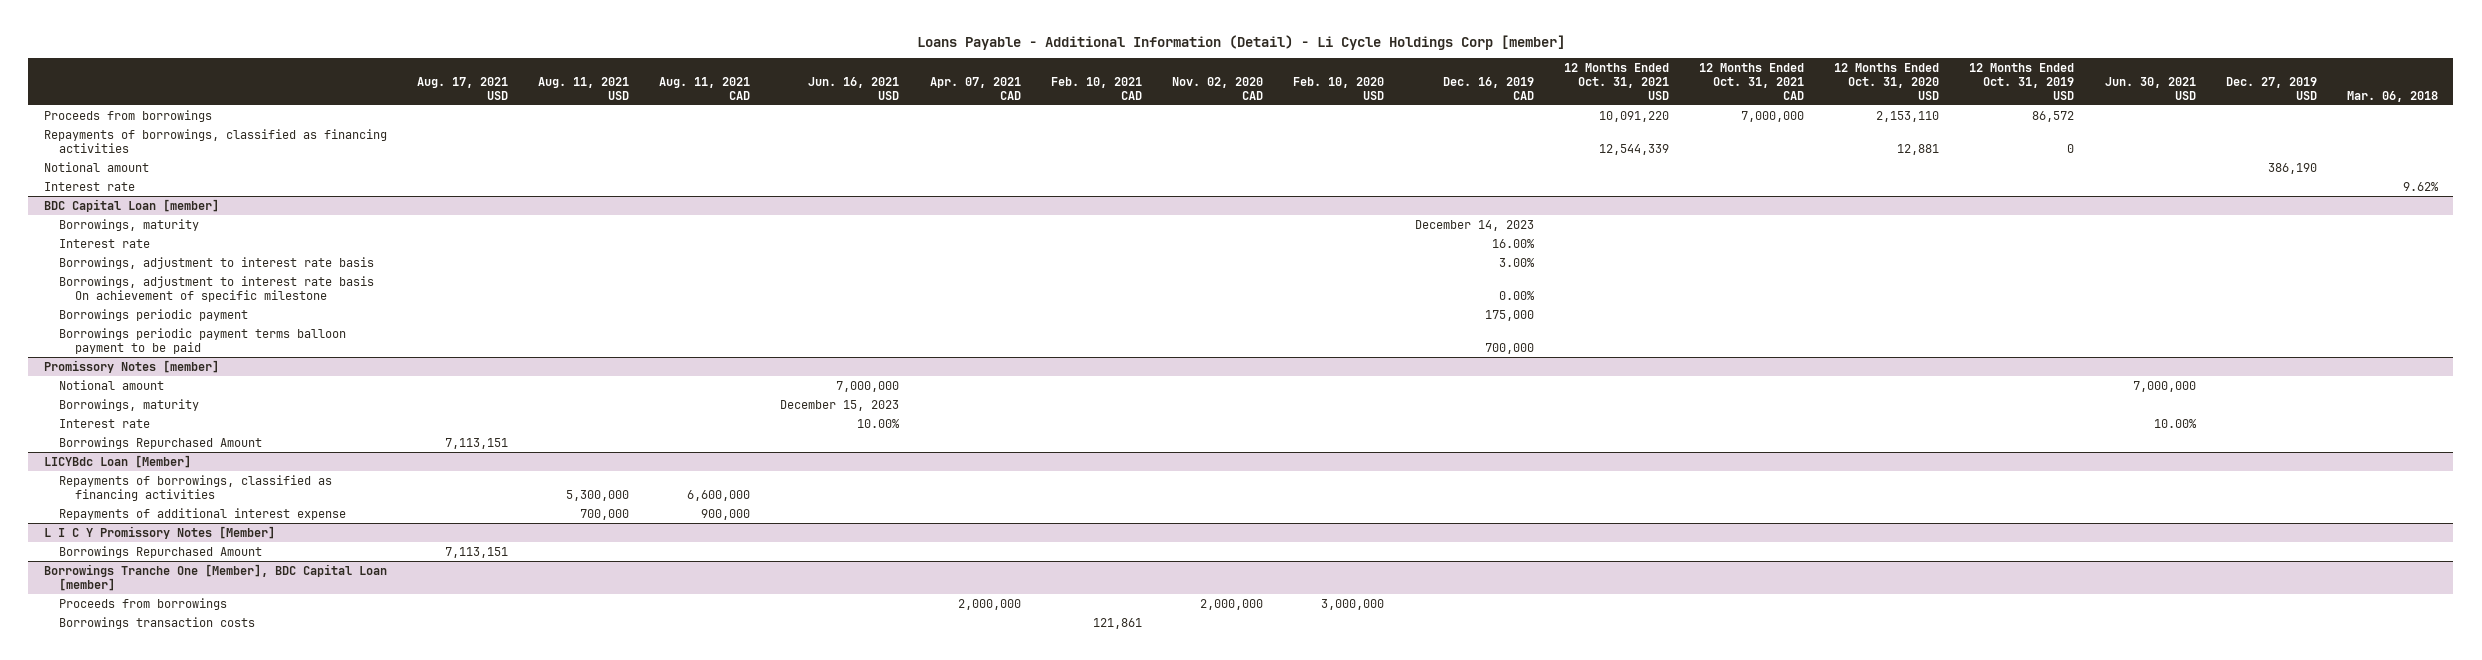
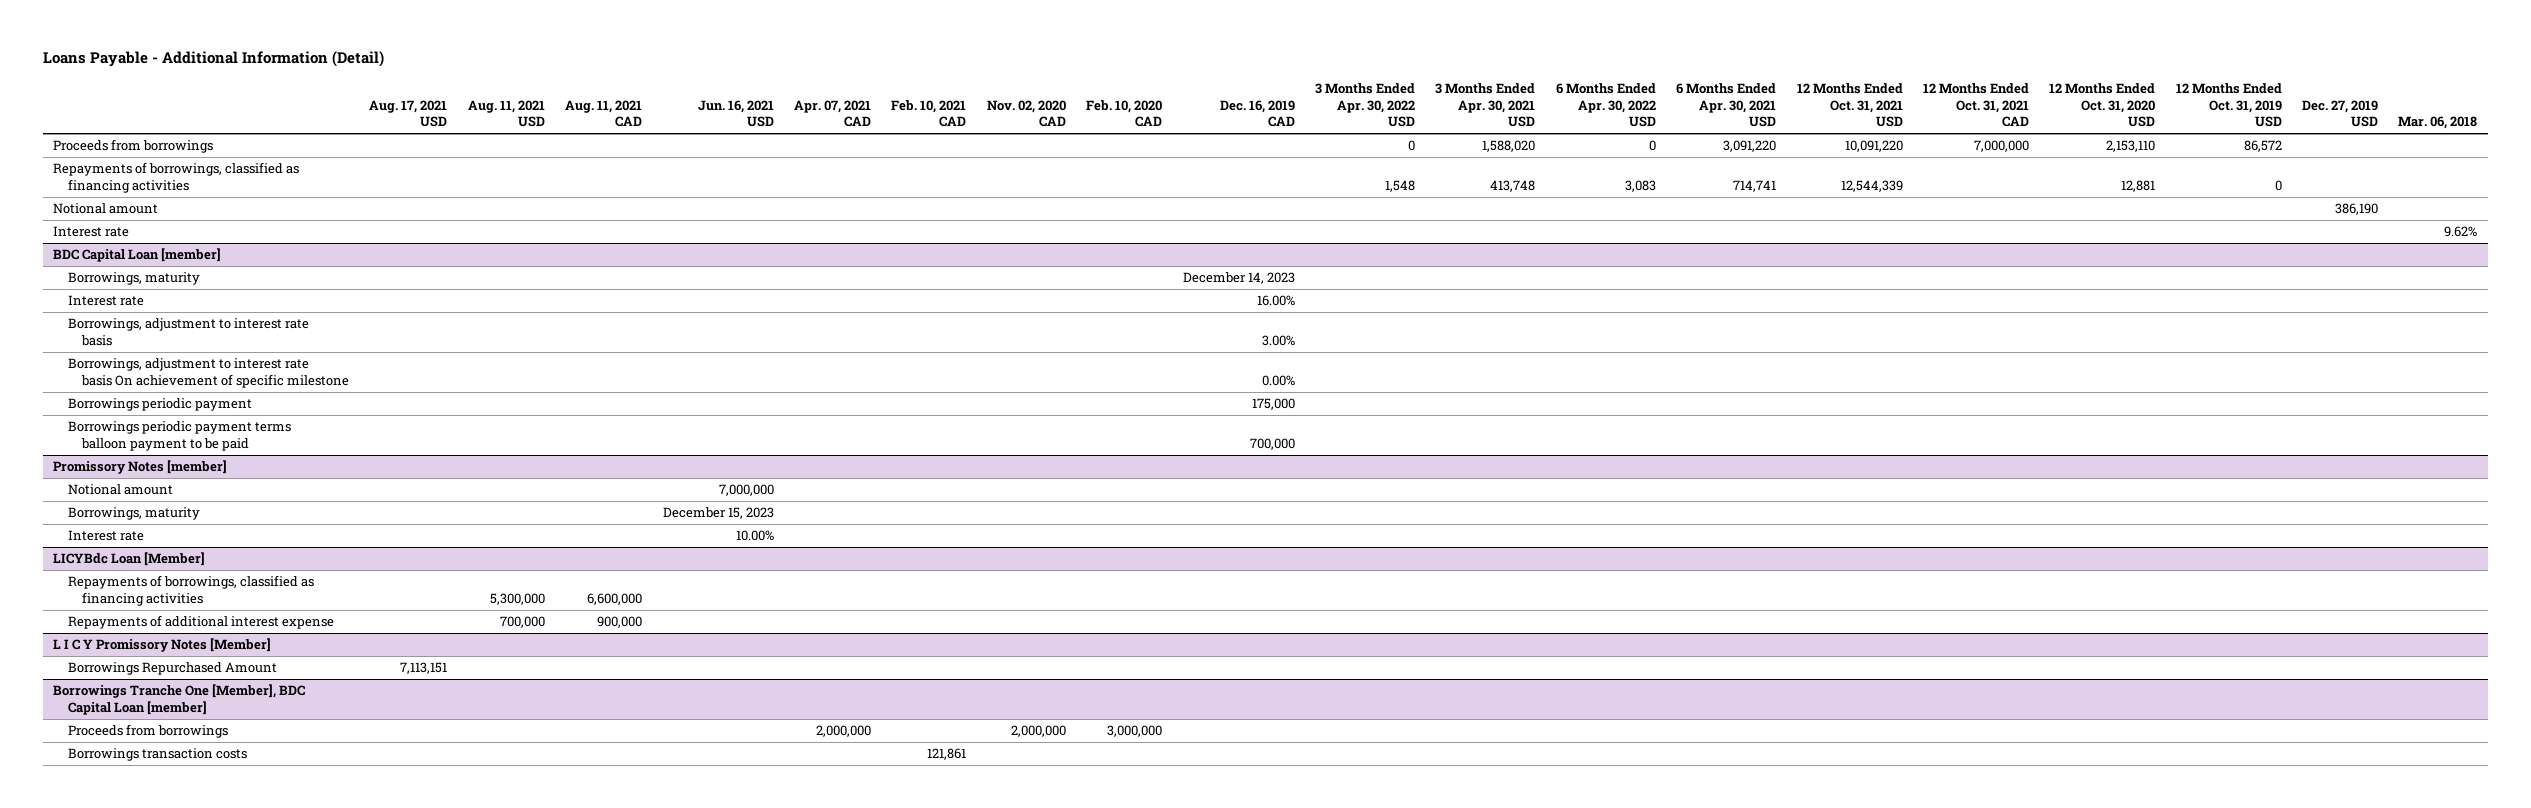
- Loans Payable - Additional Information (Detail) - Li Cycle Holdings Corp [member]
+ Loans Payable - Additional Information (Detail)
- | Aug. 17, 2021 USD | Aug. 11, 2021 USD | Aug. 11, 2021 CAD | Jun. 16, 2021 USD | Apr. 07, 2021 CAD | Feb. 10, 2021 CAD | Nov. 02, 2020 CAD | Feb. 10, 2020 USD | Dec. 16, 2019 CAD | 12 Months Ended Oct. 31, 2021 USD | 12 Months Ended Oct. 31, 2021 CAD | 12 Months Ended Oct. 31, 2020 USD | 12 Months Ended Oct. 31, 2019 USD | Jun. 30, 2021 USD | Dec. 27, 2019 USD | Mar. 06, 2018
+ | Aug. 17, 2021 USD | Aug. 11, 2021 USD | Aug. 11, 2021 CAD | Jun. 16, 2021 USD | Apr. 07, 2021 CAD | Feb. 10, 2021 CAD | Nov. 02, 2020 CAD | Feb. 10, 2020 CAD | Dec. 16, 2019 CAD | 3 Months Ended Apr. 30, 2022 USD | 3 Months Ended Apr. 30, 2021 USD | 6 Months Ended Apr. 30, 2022 USD | 6 Months Ended Apr. 30, 2021 USD | 12 Months Ended Oct. 31, 2021 USD | 12 Months Ended Oct. 31, 2021 CAD | 12 Months Ended Oct. 31, 2020 USD | 12 Months Ended Oct. 31, 2019 USD | Dec. 27, 2019 USD | Mar. 06, 2018
@ Promissory Notes [member]
- Borrowings Repurchased Amount | 7,113,151 | | | | | | | | | | | | | | |

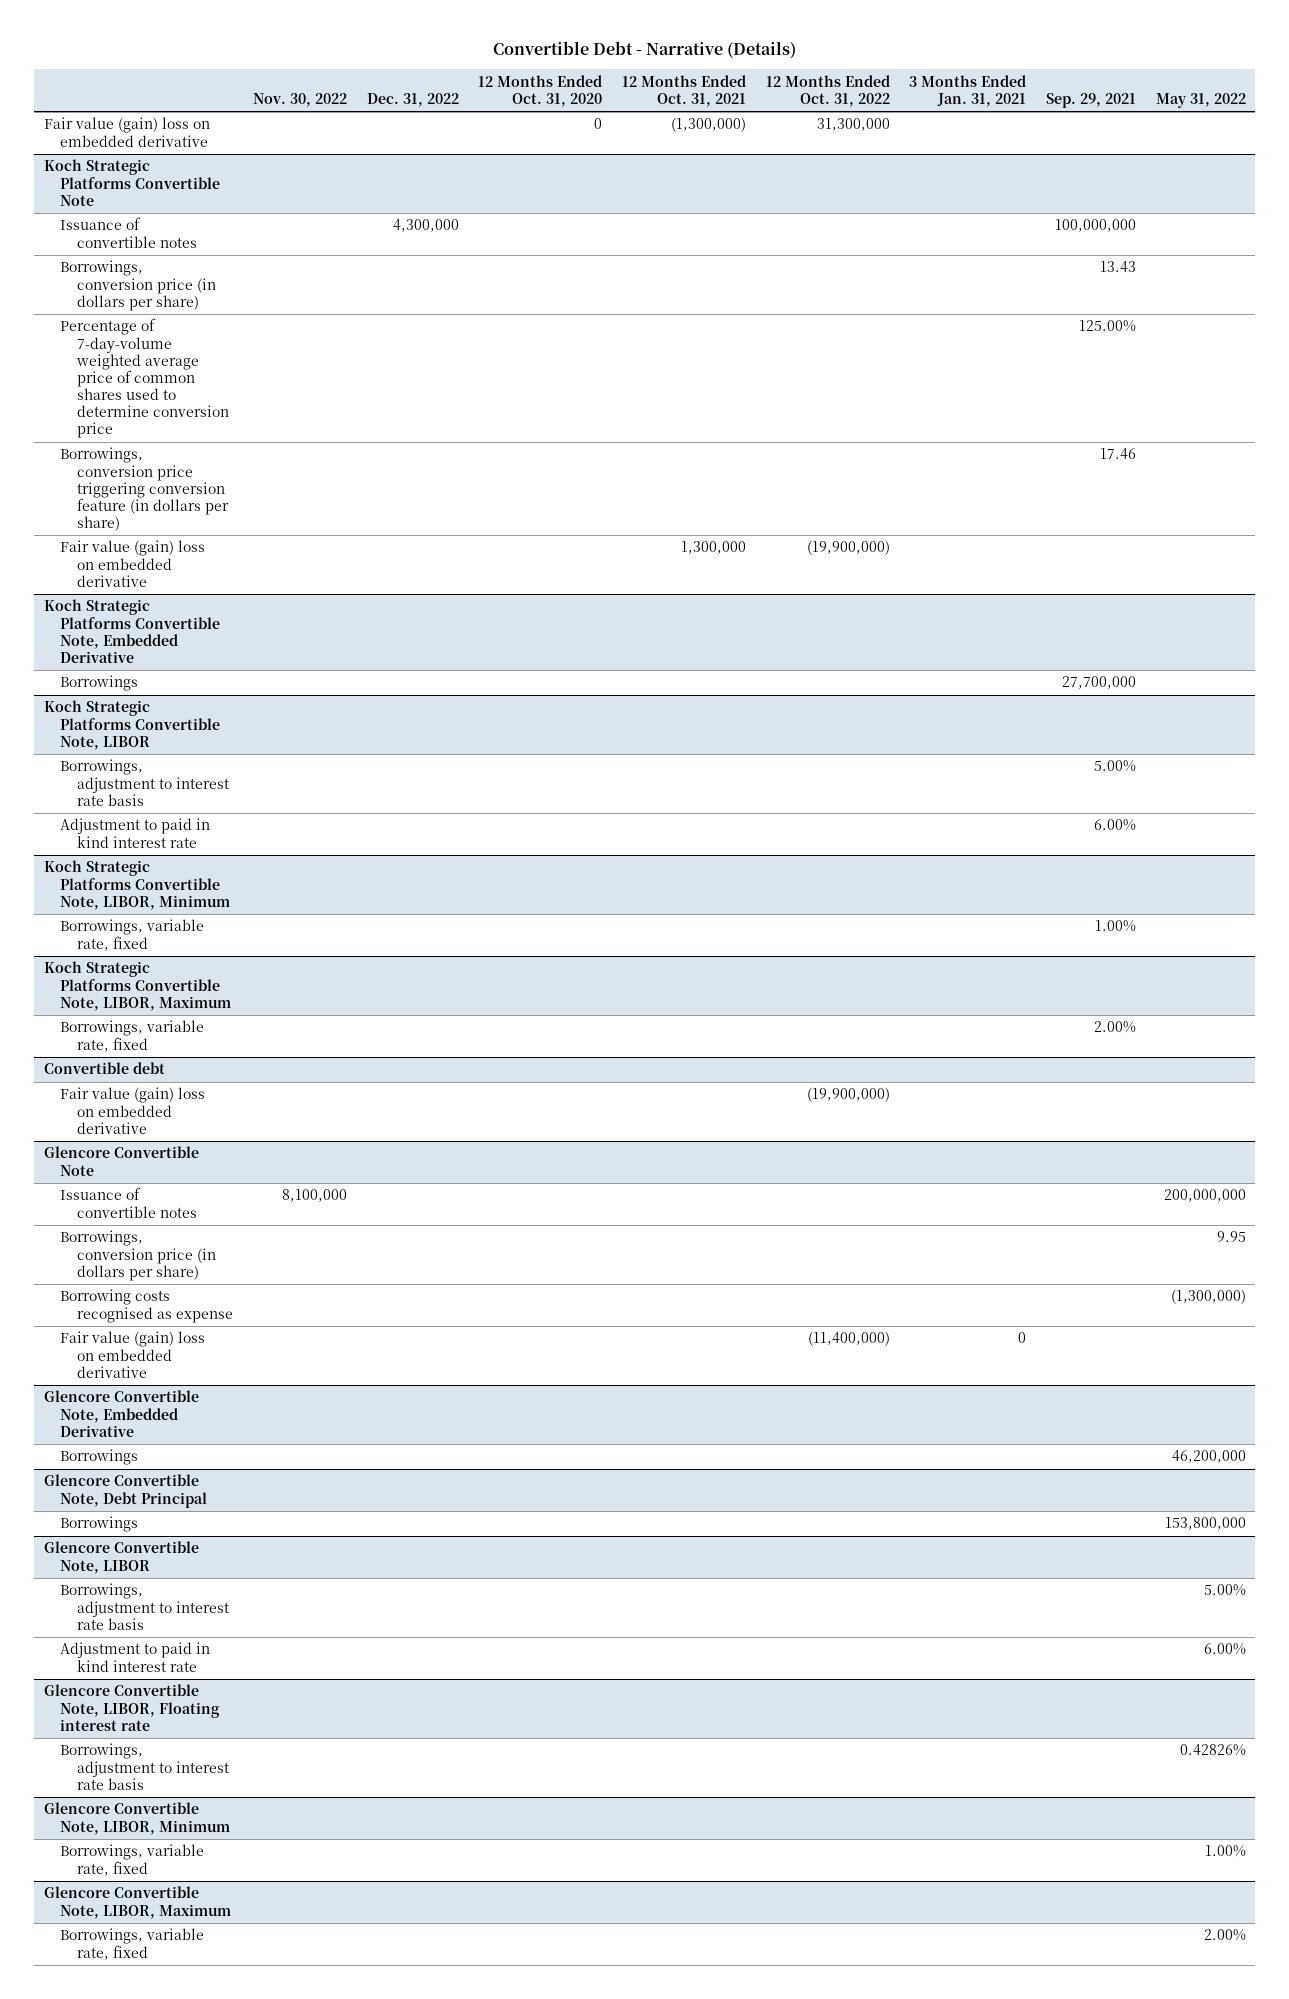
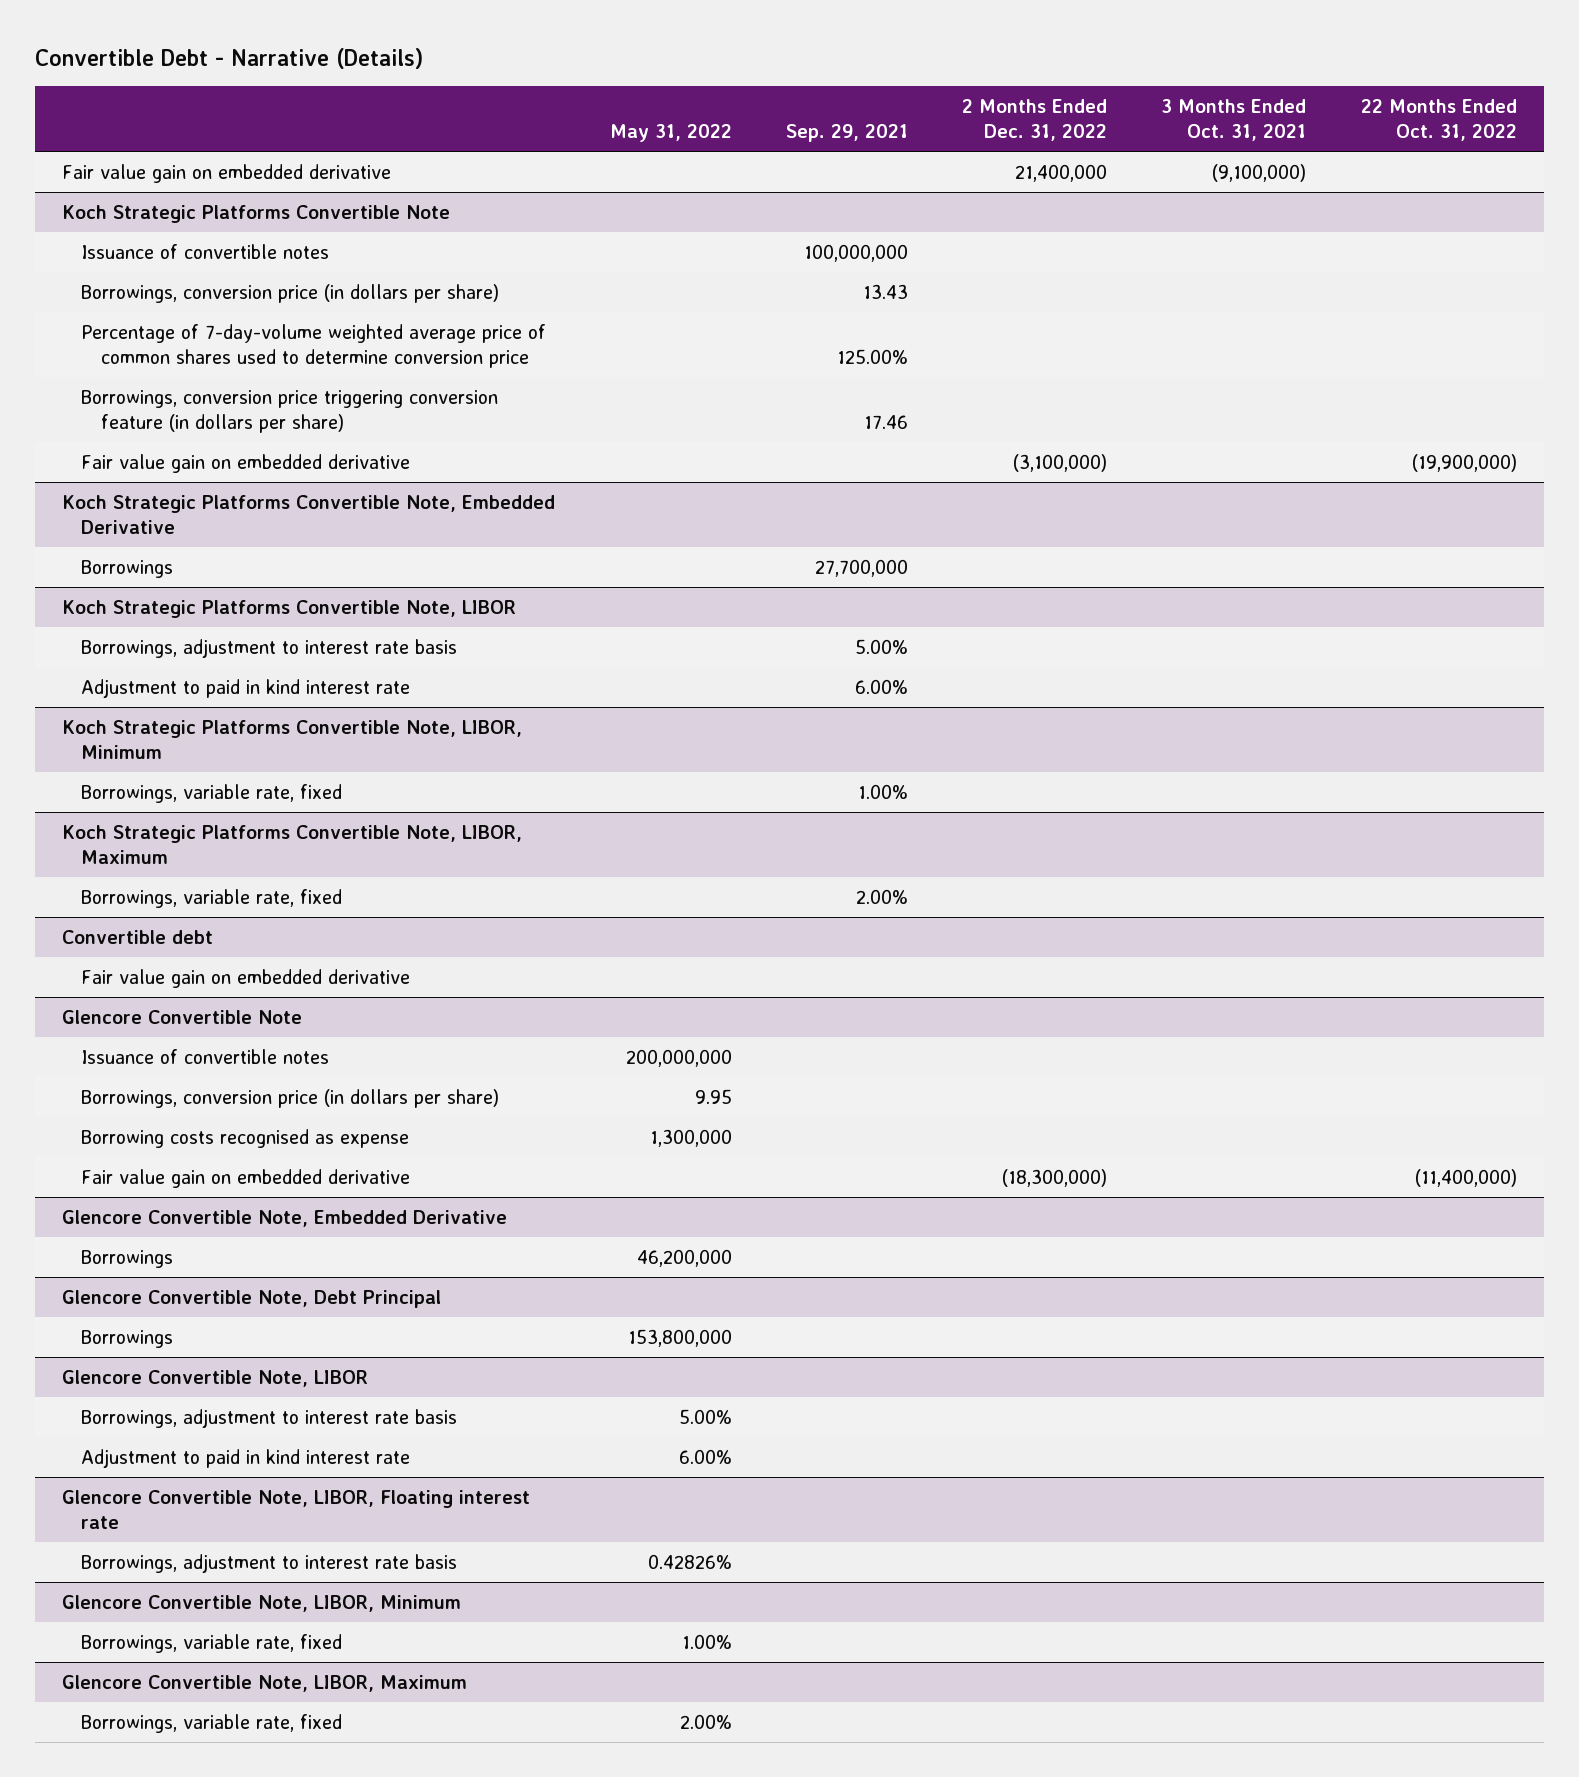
- | Nov. 30, 2022 | Dec. 31, 2022 | 12 Months Ended Oct. 31, 2020 | 12 Months Ended Oct. 31, 2021 | 12 Months Ended Oct. 31, 2022 | 3 Months Ended Jan. 31, 2021 | Sep. 29, 2021 | May 31, 2022
+ | May 31, 2022 | Sep. 29, 2021 | 2 Months Ended Dec. 31, 2022 | 3 Months Ended Oct. 31, 2021 | 22 Months Ended Oct. 31, 2022
- Fair value (gain) loss on embedded derivative | | | 0 | (1,300,000) | 31,300,000 | | |
+ Fair value gain on embedded derivative | | | 21,400,000 | (9,100,000) |
@ Koch Strategic Platforms Convertible Note
- Fair value (gain) loss on embedded derivative | | | | 1,300,000 | (19,900,000) | | |
+ Fair value gain on embedded derivative | | | (3,100,000) | | (19,900,000)
@ Convertible debt
- Fair value (gain) loss on embedded derivative | | | | | (19,900,000) | | |
+ Fair value gain on embedded derivative
@ Glencore Convertible Note
- Borrowing costs recognised as expense | | | | | | | | (1,300,000)
- Fair value (gain) loss on embedded derivative | | | | | (11,400,000) | 0 | |
+ Borrowing costs recognised as expense | 1,300,000 | | | |
+ Fair value gain on embedded derivative | | | (18,300,000) | | (11,400,000)

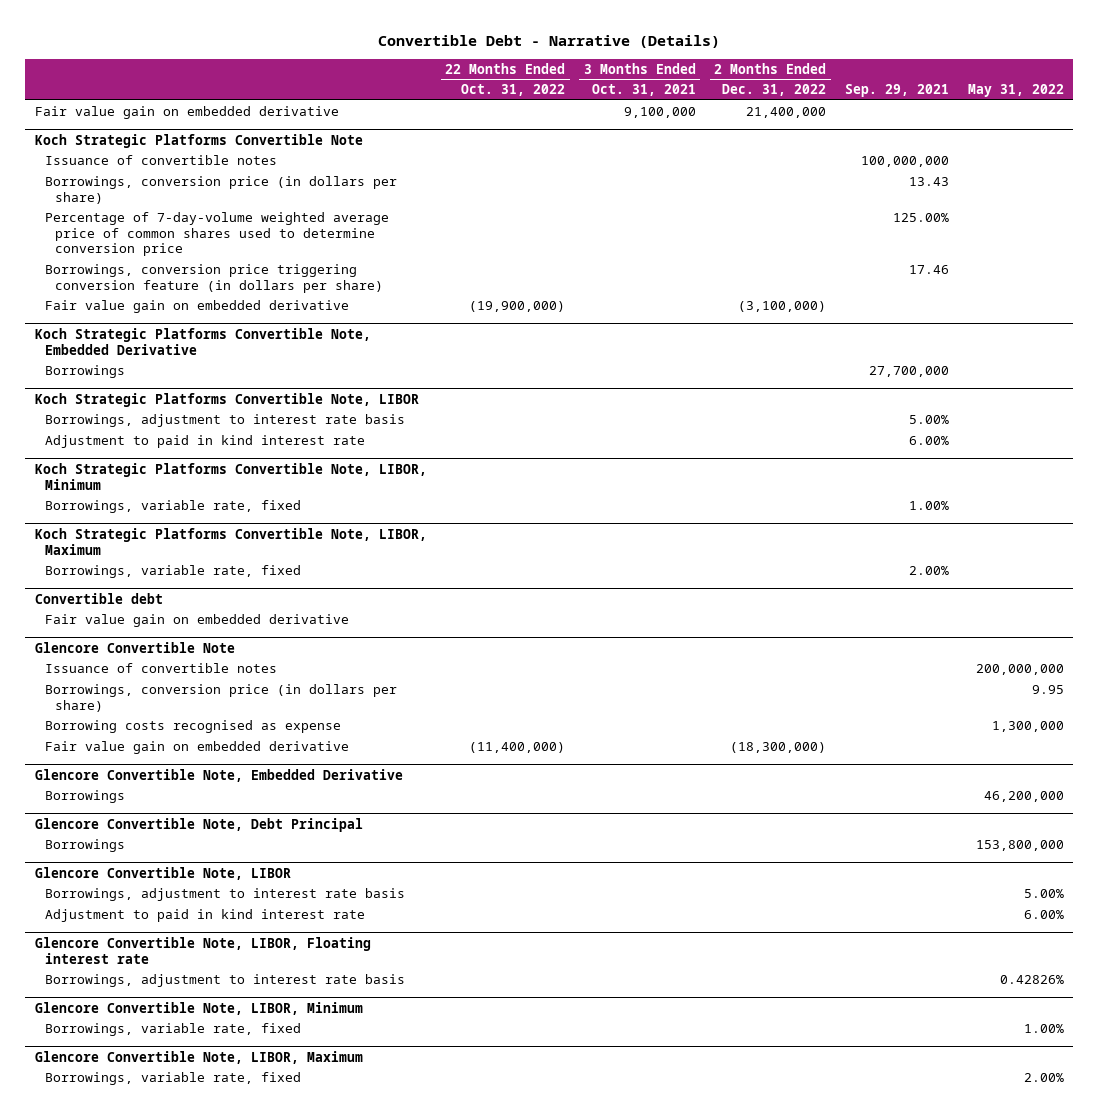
- | May 31, 2022 | Sep. 29, 2021 | 2 Months Ended Dec. 31, 2022 | 3 Months Ended Oct. 31, 2021 | 22 Months Ended Oct. 31, 2022
+ | 22 Months Ended Oct. 31, 2022 | 3 Months Ended Oct. 31, 2021 | 2 Months Ended Dec. 31, 2022 | Sep. 29, 2021 | May 31, 2022
- Fair value gain on embedded derivative | | | 21,400,000 | (9,100,000) |
+ Fair value gain on embedded derivative | | 9,100,000 | 21,400,000 | |

